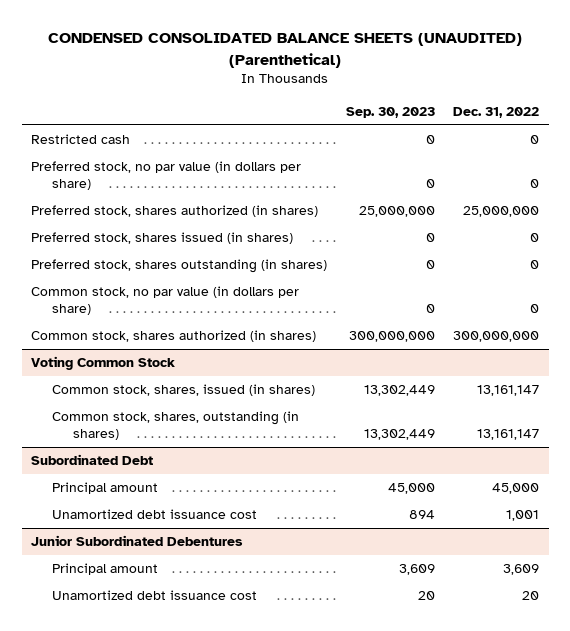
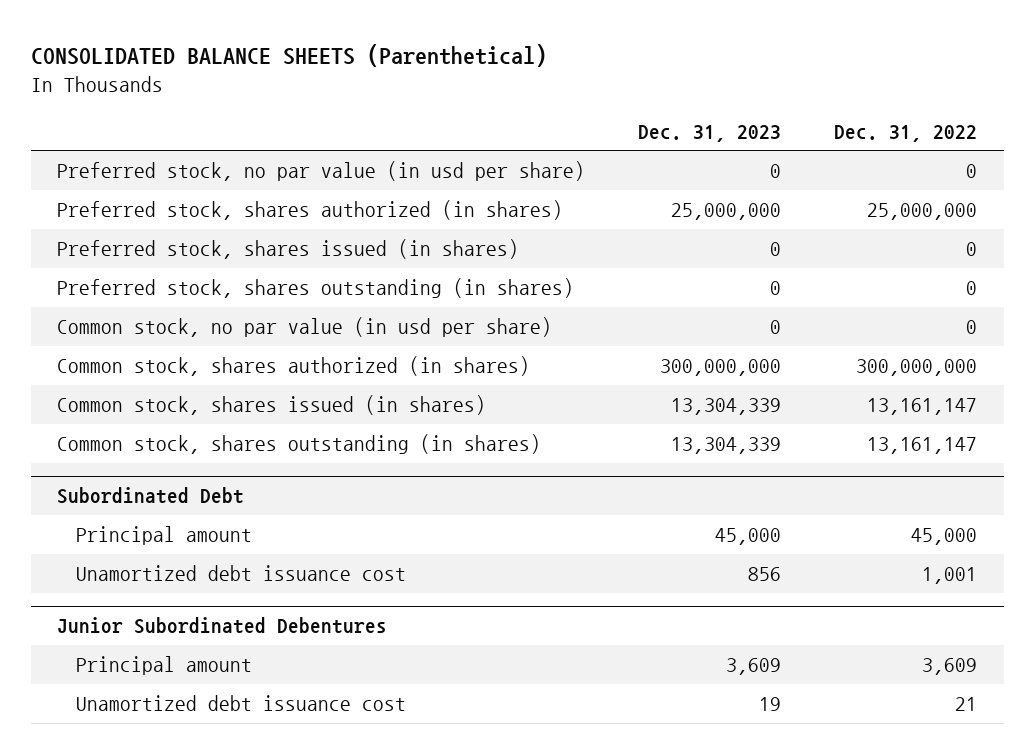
- CONDENSED CONSOLIDATED BALANCE SHEETS (UNAUDITED) (Parenthetical)
+ CONSOLIDATED BALANCE SHEETS (Parenthetical)
- | Sep. 30, 2023 | Dec. 31, 2022
+ | Dec. 31, 2023 | Dec. 31, 2022
- Restricted cash | 0 | 0
- Preferred stock, no par value (in dollars per share) | 0 | 0
+ Preferred stock, no par value (in usd per share) | 0 | 0
- Common stock, no par value (in dollars per share) | 0 | 0
+ Common stock, no par value (in usd per share) | 0 | 0
- Voting Common Stock
- Common stock, shares, issued (in shares) | 13,302,449 | 13,161,147
- Common stock, shares, outstanding (in shares) | 13,302,449 | 13,161,147
+ Common stock, shares issued (in shares) | 13,304,339 | 13,161,147
+ Common stock, shares outstanding (in shares) | 13,304,339 | 13,161,147
@ Junior Subordinated Debentures
- Unamortized debt issuance cost | 20 | 20
+ Unamortized debt issuance cost | 19 | 21

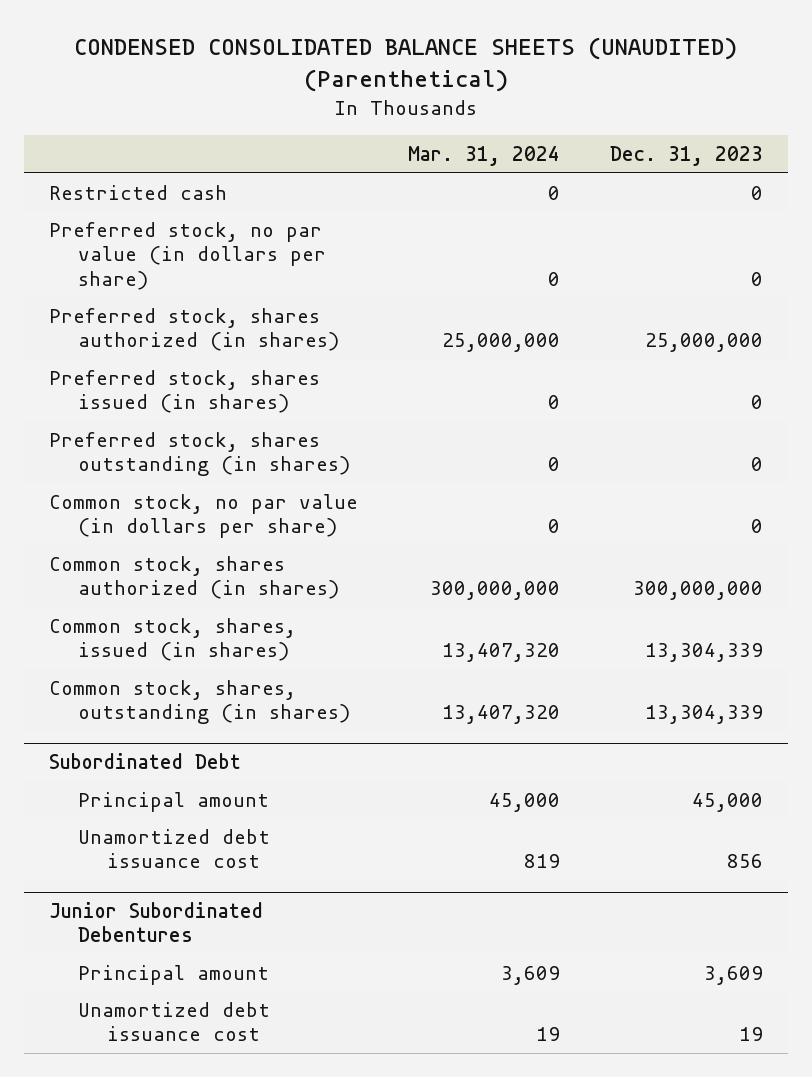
- CONSOLIDATED BALANCE SHEETS (Parenthetical)
+ CONDENSED CONSOLIDATED BALANCE SHEETS (UNAUDITED) (Parenthetical)
- | Dec. 31, 2023 | Dec. 31, 2022
+ | Mar. 31, 2024 | Dec. 31, 2023
- Preferred stock, no par value (in usd per share) | 0 | 0
+ Restricted cash | 0 | 0
+ Preferred stock, no par value (in dollars per share) | 0 | 0
- Common stock, no par value (in usd per share) | 0 | 0
+ Common stock, no par value (in dollars per share) | 0 | 0
- Common stock, shares issued (in shares) | 13,304,339 | 13,161,147
- Common stock, shares outstanding (in shares) | 13,304,339 | 13,161,147
+ Common stock, shares, issued (in shares) | 13,407,320 | 13,304,339
+ Common stock, shares, outstanding (in shares) | 13,407,320 | 13,304,339

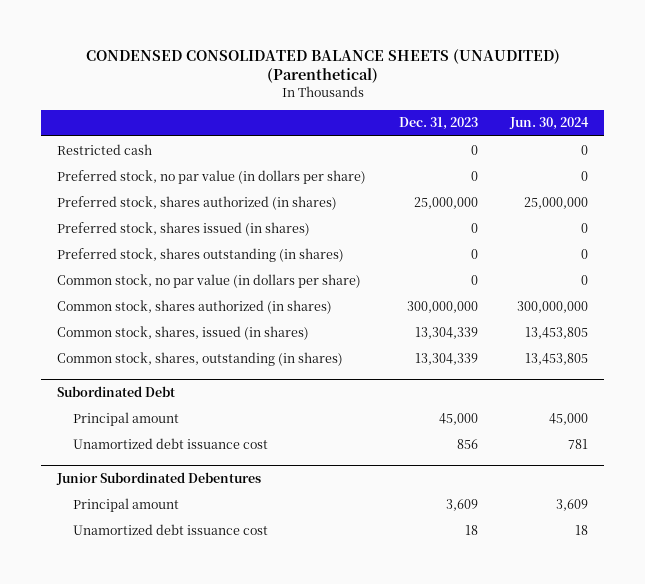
- | Mar. 31, 2024 | Dec. 31, 2023
+ | Dec. 31, 2023 | Jun. 30, 2024
@ Junior Subordinated Debentures
- Unamortized debt issuance cost | 19 | 19
+ Unamortized debt issuance cost | 18 | 18

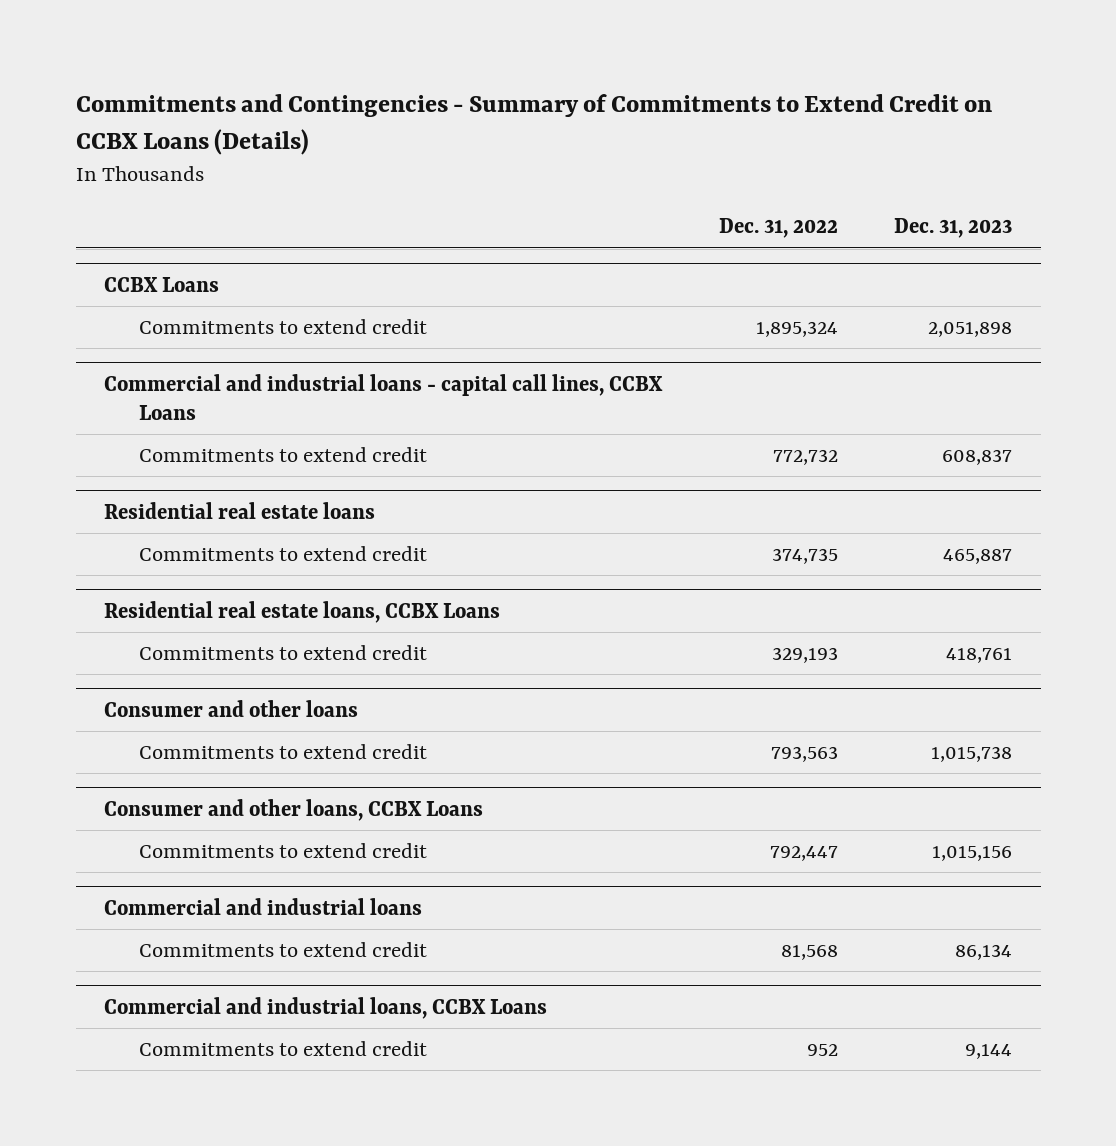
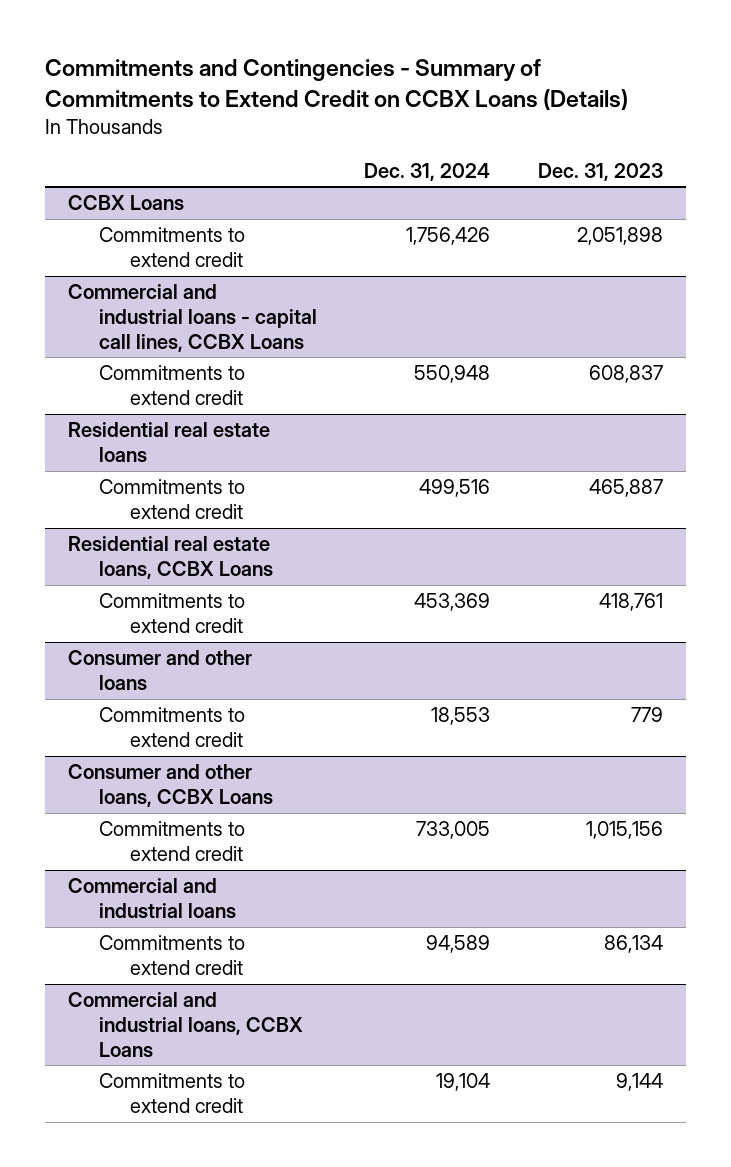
- | Dec. 31, 2022 | Dec. 31, 2023
+ | Dec. 31, 2024 | Dec. 31, 2023
@ Consumer and other loans
- Commitments to extend credit | 793,563 | 1,015,738
+ Commitments to extend credit | 18,553 | 779

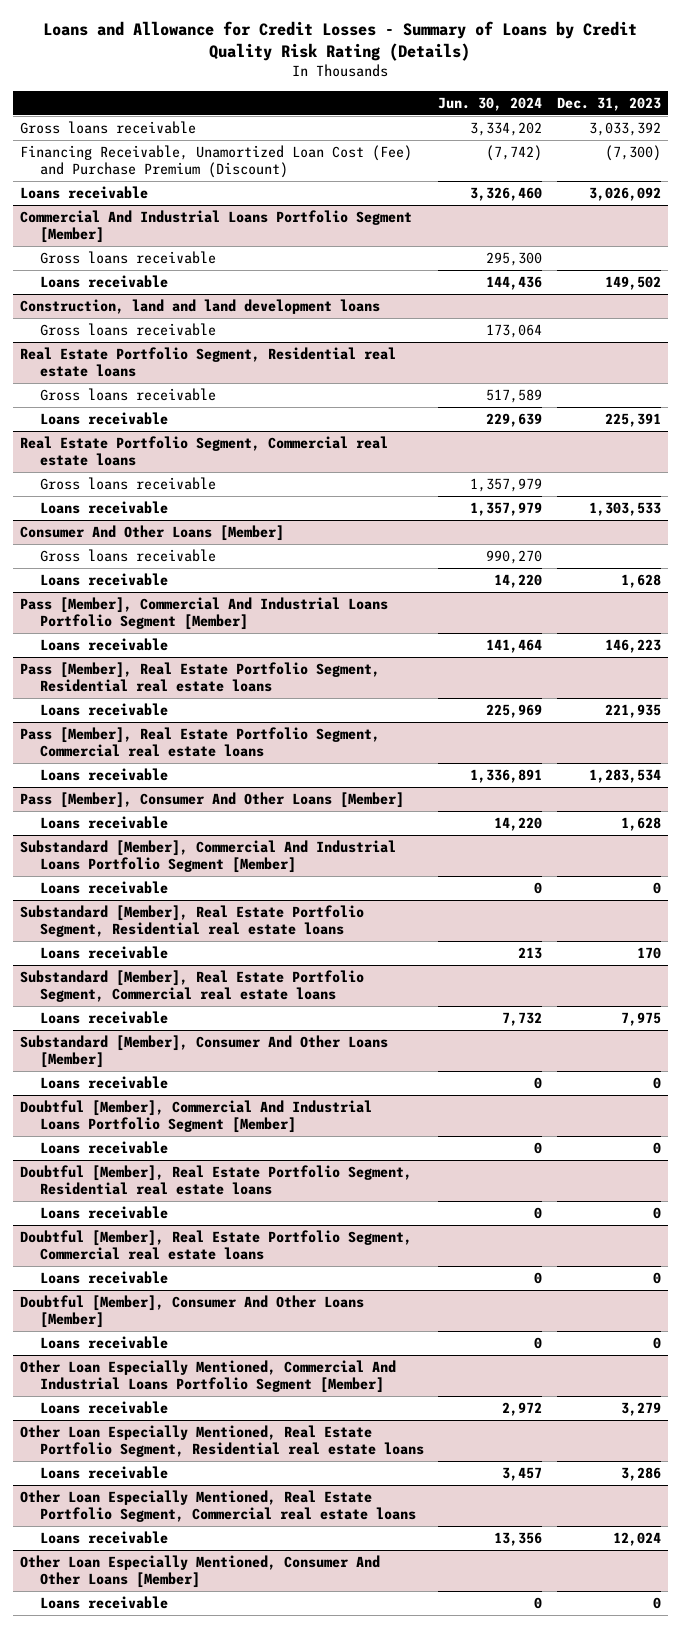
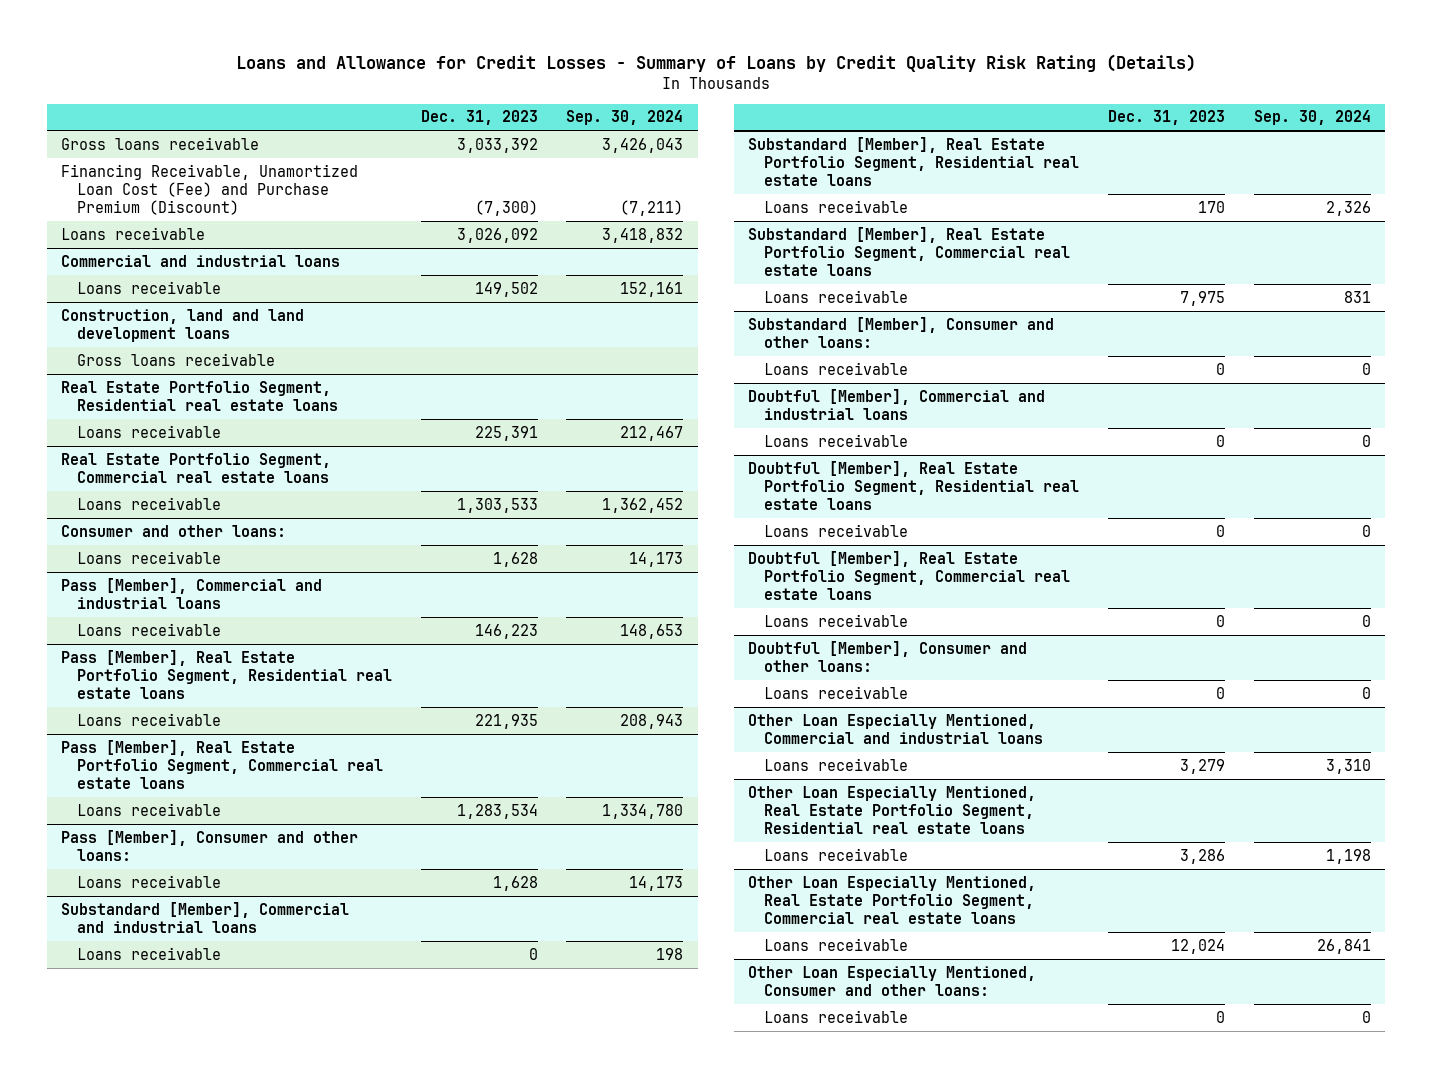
- | Jun. 30, 2024 | Dec. 31, 2023
+ | Dec. 31, 2023 | Sep. 30, 2024
- Commercial And Industrial Loans Portfolio Segment [Member]
- Gross loans receivable | 295,300 |
+ Commercial and industrial loans
@ Real Estate Portfolio Segment, Residential real estate loans
- Gross loans receivable | 517,589 |
@ Real Estate Portfolio Segment, Commercial real estate loans
- Gross loans receivable | 1,357,979 |
- Consumer And Other Loans [Member]
- Gross loans receivable | 990,270 |
+ Consumer and other loans:
- Pass [Member], Commercial And Industrial Loans Portfolio Segment [Member]
+ Pass [Member], Commercial and industrial loans
- Pass [Member], Consumer And Other Loans [Member]
+ Pass [Member], Consumer and other loans:
- Substandard [Member], Commercial And Industrial Loans Portfolio Segment [Member]
+ Substandard [Member], Commercial and industrial loans
- Substandard [Member], Consumer And Other Loans [Member]
+ Substandard [Member], Consumer and other loans:
- Doubtful [Member], Commercial And Industrial Loans Portfolio Segment [Member]
+ Doubtful [Member], Commercial and industrial loans
- Doubtful [Member], Consumer And Other Loans [Member]
+ Doubtful [Member], Consumer and other loans:
- Other Loan Especially Mentioned, Commercial And Industrial Loans Portfolio Segment [Member]
+ Other Loan Especially Mentioned, Commercial and industrial loans
- Other Loan Especially Mentioned, Consumer And Other Loans [Member]
+ Other Loan Especially Mentioned, Consumer and other loans:

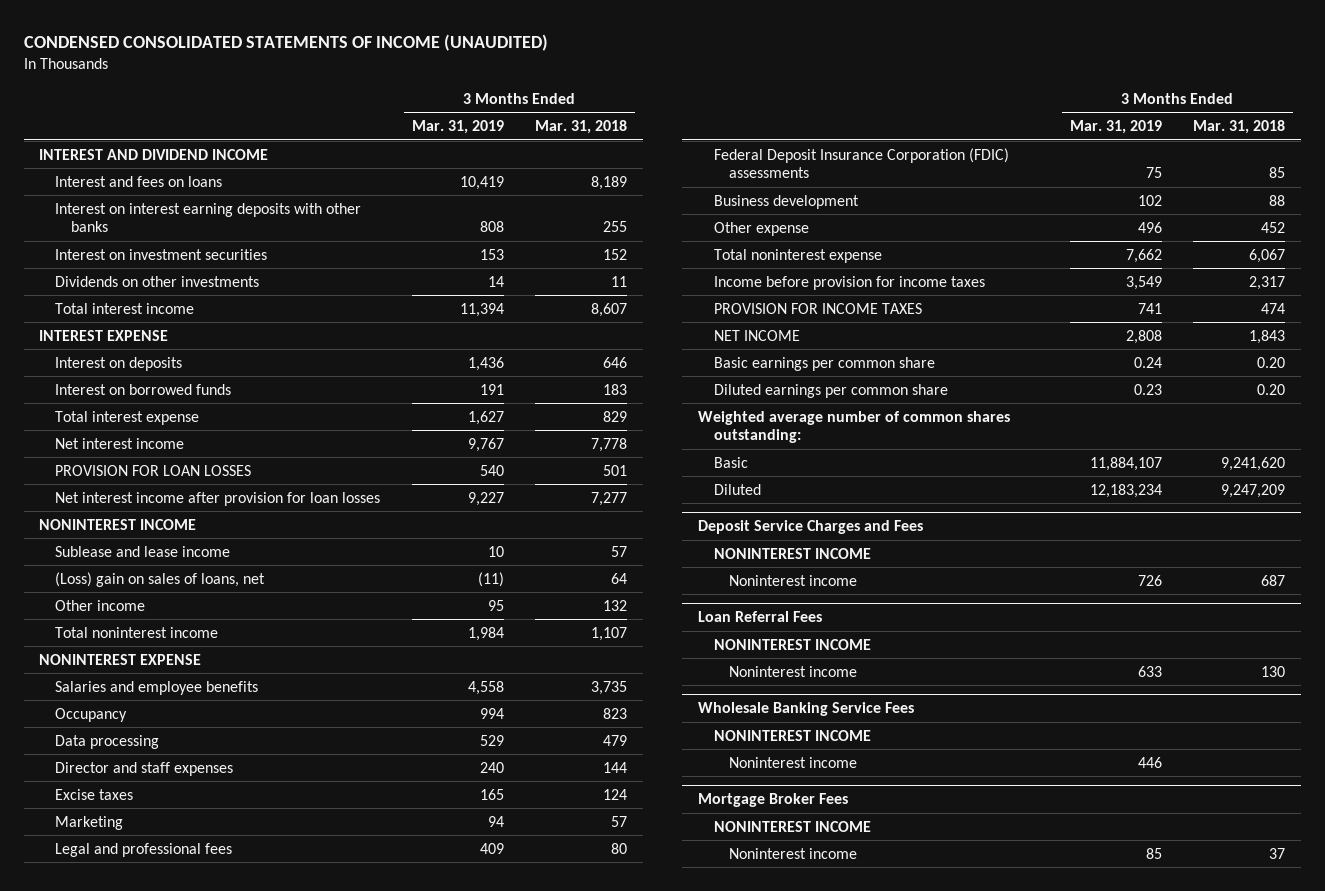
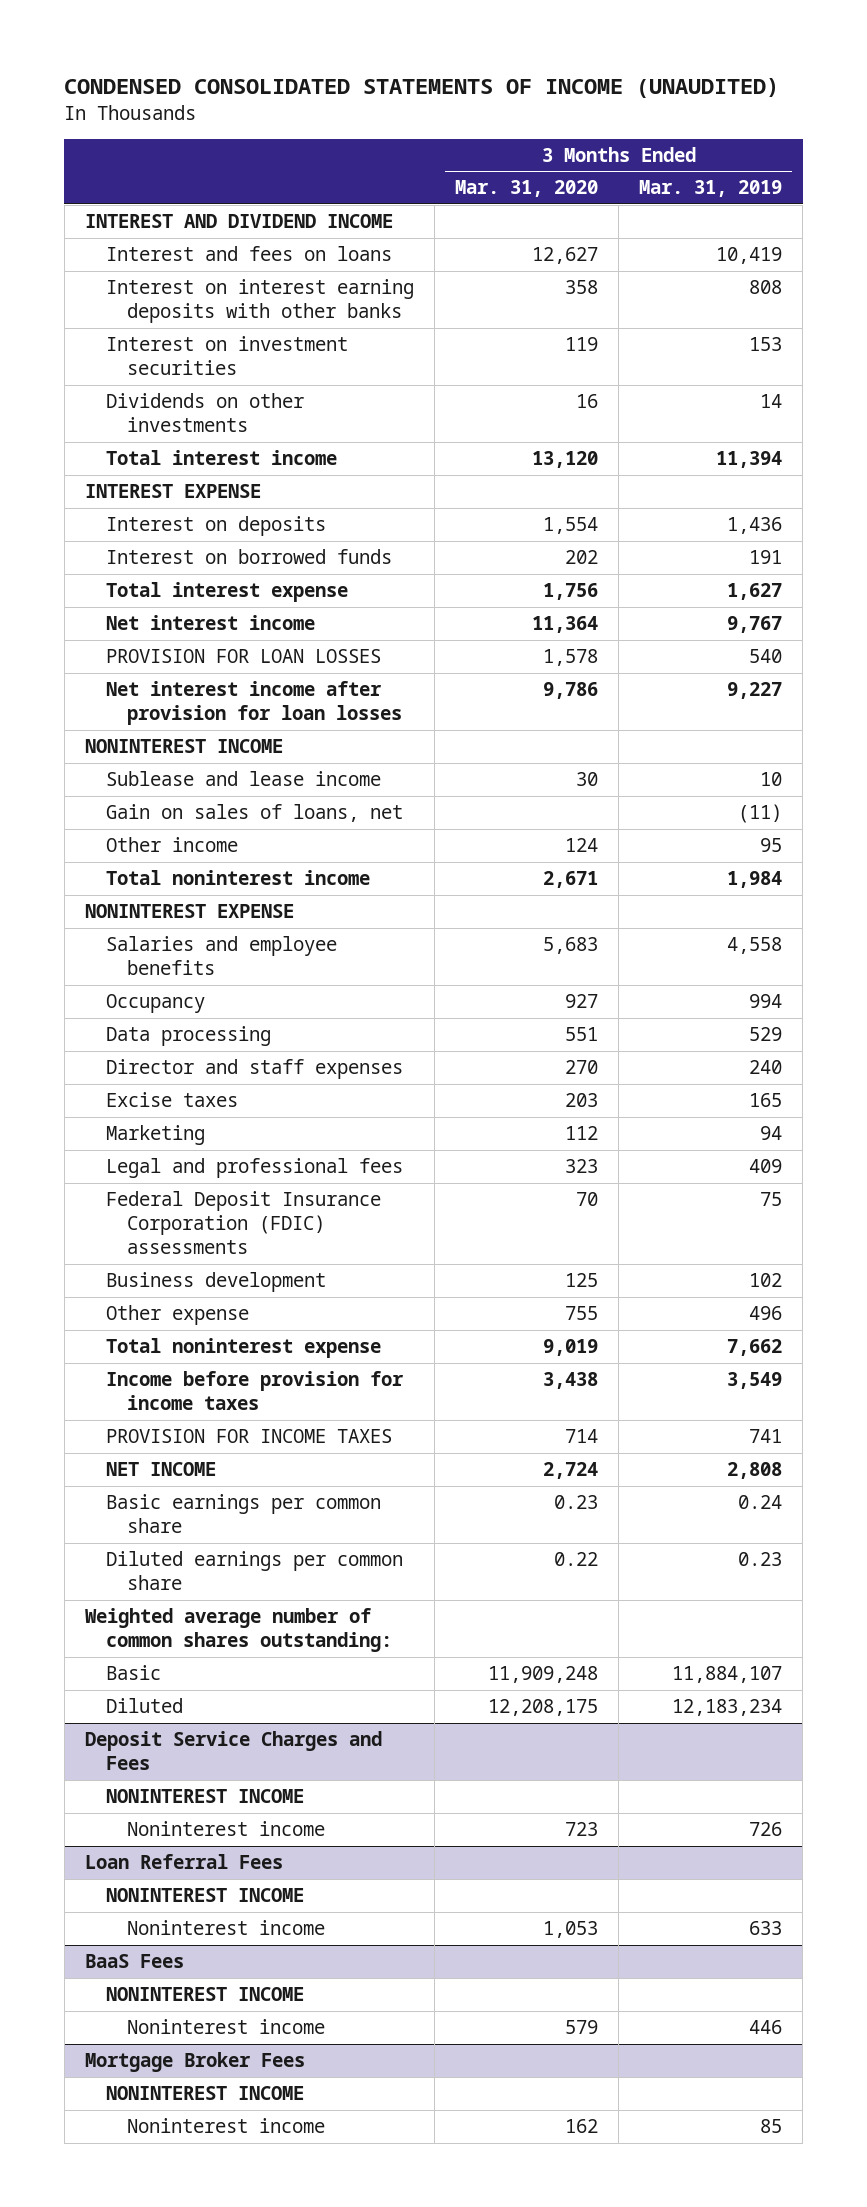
- | 3 Months Ended Mar. 31, 2019 | 3 Months Ended Mar. 31, 2018
+ | 3 Months Ended Mar. 31, 2020 | 3 Months Ended Mar. 31, 2019
- (Loss) gain on sales of loans, net | (11) | 64
+ Gain on sales of loans, net | | (11)
- Wholesale Banking Service Fees
+ BaaS Fees

